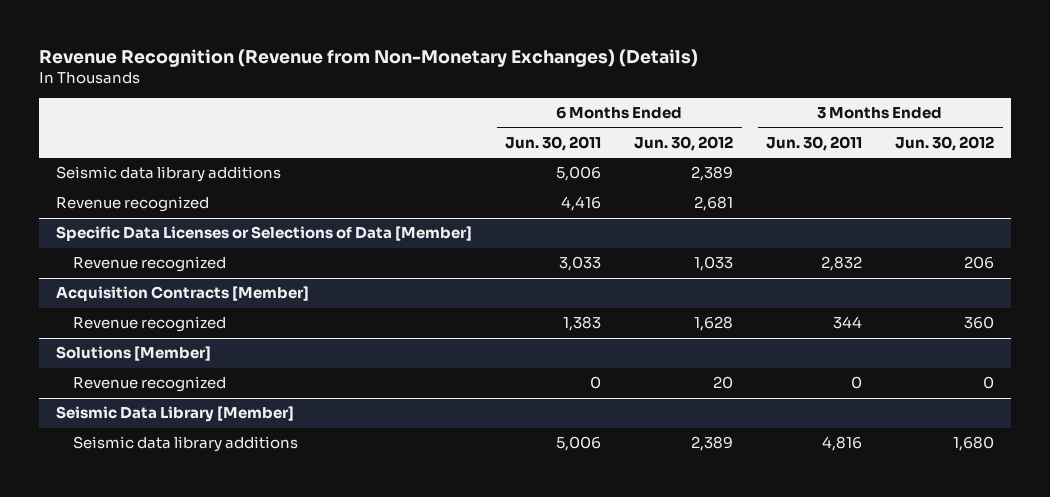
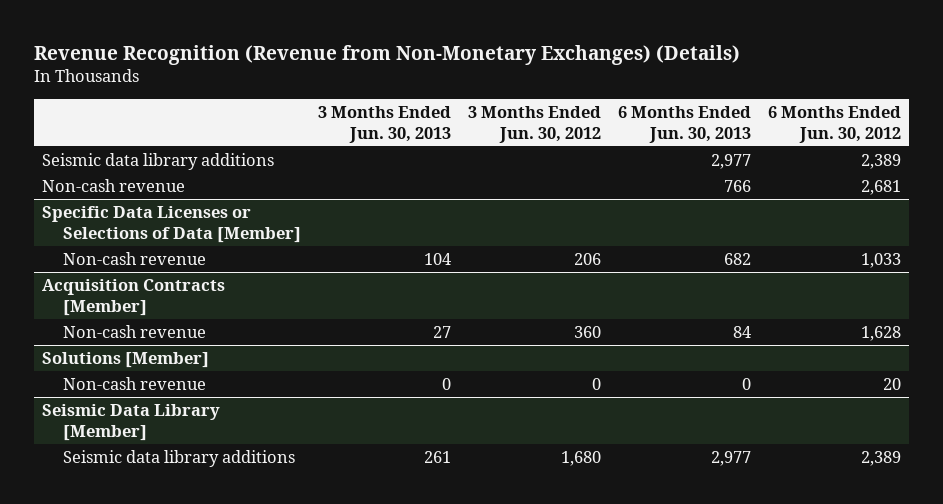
- | 6 Months Ended Jun. 30, 2011 | 6 Months Ended Jun. 30, 2012 | 3 Months Ended Jun. 30, 2011 | 3 Months Ended Jun. 30, 2012
+ | 3 Months Ended Jun. 30, 2013 | 3 Months Ended Jun. 30, 2012 | 6 Months Ended Jun. 30, 2013 | 6 Months Ended Jun. 30, 2012
- Revenue recognized | 4,416 | 2,681 | |
+ Non-cash revenue | | | 766 | 2,681
@ Specific Data Licenses or Selections of Data [Member]
- Revenue recognized | 3,033 | 1,033 | 2,832 | 206
+ Non-cash revenue | 104 | 206 | 682 | 1,033
@ Acquisition Contracts [Member]
- Revenue recognized | 1,383 | 1,628 | 344 | 360
+ Non-cash revenue | 27 | 360 | 84 | 1,628
@ Solutions [Member]
- Revenue recognized | 0 | 20 | 0 | 0
+ Non-cash revenue | 0 | 0 | 0 | 20

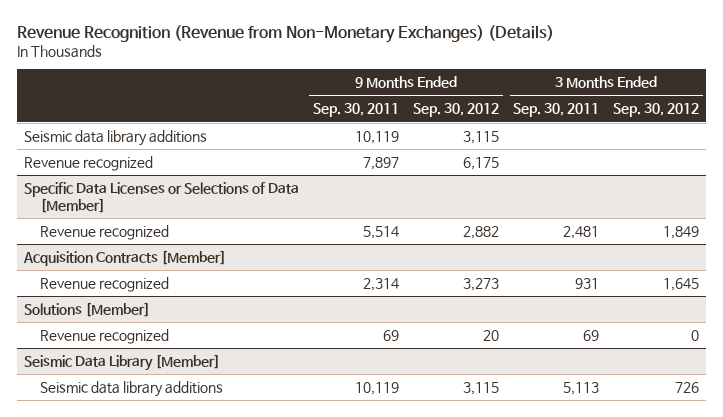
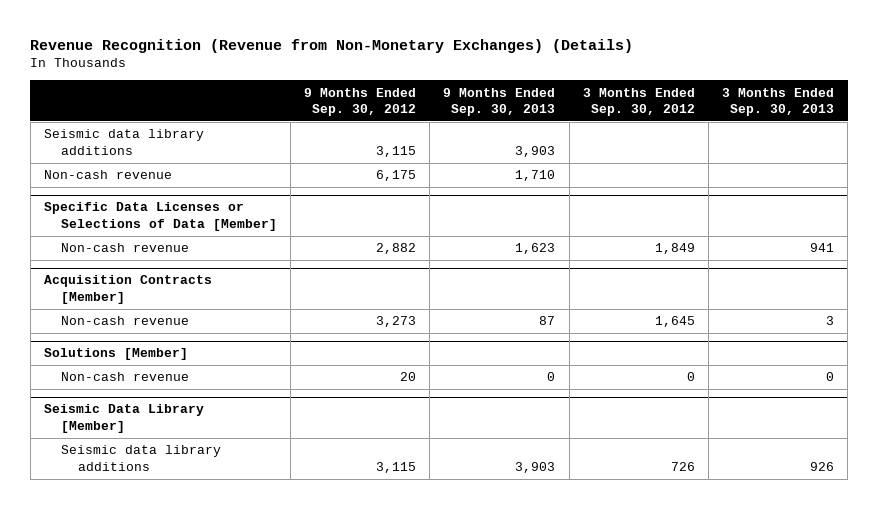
- | 9 Months Ended Sep. 30, 2011 | 9 Months Ended Sep. 30, 2012 | 3 Months Ended Sep. 30, 2011 | 3 Months Ended Sep. 30, 2012
+ | 9 Months Ended Sep. 30, 2012 | 9 Months Ended Sep. 30, 2013 | 3 Months Ended Sep. 30, 2012 | 3 Months Ended Sep. 30, 2013
- Revenue recognized | 7,897 | 6,175 | |
+ Non-cash revenue | 6,175 | 1,710 | |
@ Specific Data Licenses or Selections of Data [Member]
- Revenue recognized | 5,514 | 2,882 | 2,481 | 1,849
+ Non-cash revenue | 2,882 | 1,623 | 1,849 | 941
@ Acquisition Contracts [Member]
- Revenue recognized | 2,314 | 3,273 | 931 | 1,645
+ Non-cash revenue | 3,273 | 87 | 1,645 | 3
@ Solutions [Member]
- Revenue recognized | 69 | 20 | 69 | 0
+ Non-cash revenue | 20 | 0 | 0 | 0

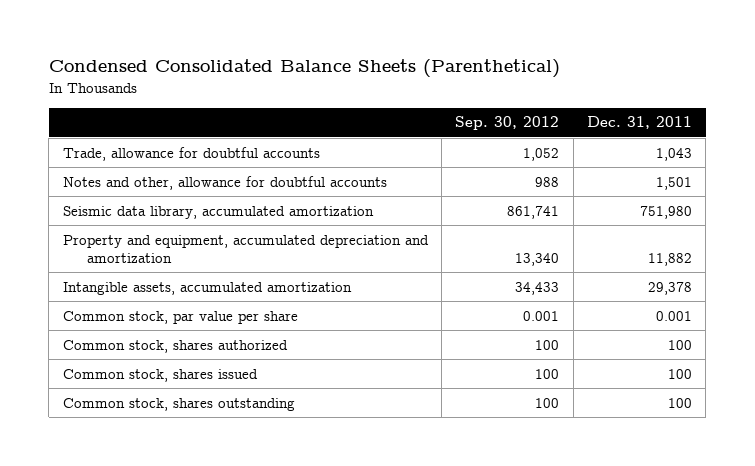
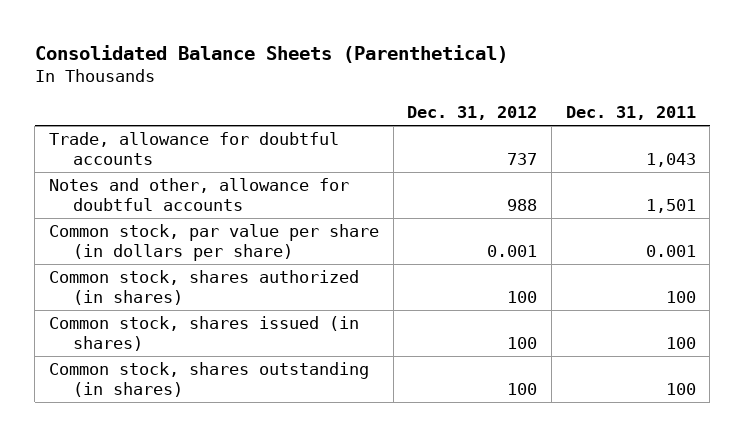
- Condensed Consolidated Balance Sheets (Parenthetical)
+ Consolidated Balance Sheets (Parenthetical)
- | Sep. 30, 2012 | Dec. 31, 2011
+ | Dec. 31, 2012 | Dec. 31, 2011
- Seismic data library, accumulated amortization | 861,741 | 751,980
- Property and equipment, accumulated depreciation and amortization | 13,340 | 11,882
- Intangible assets, accumulated amortization | 34,433 | 29,378
- Common stock, par value per share | 0.001 | 0.001
- Common stock, shares authorized | 100 | 100
- Common stock, shares issued | 100 | 100
- Common stock, shares outstanding | 100 | 100
+ Common stock, par value per share (in dollars per share) | 0.001 | 0.001
+ Common stock, shares authorized (in shares) | 100 | 100
+ Common stock, shares issued (in shares) | 100 | 100
+ Common stock, shares outstanding (in shares) | 100 | 100

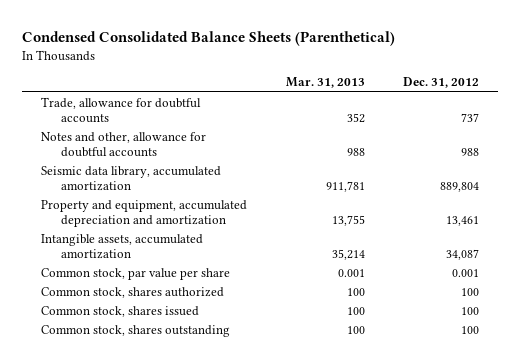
- Consolidated Balance Sheets (Parenthetical)
+ Condensed Consolidated Balance Sheets (Parenthetical)
- | Dec. 31, 2012 | Dec. 31, 2011
+ | Mar. 31, 2013 | Dec. 31, 2012
- Common stock, par value per share (in dollars per share) | 0.001 | 0.001
- Common stock, shares authorized (in shares) | 100 | 100
- Common stock, shares issued (in shares) | 100 | 100
- Common stock, shares outstanding (in shares) | 100 | 100
+ Seismic data library, accumulated amortization | 911,781 | 889,804
+ Property and equipment, accumulated depreciation and amortization | 13,755 | 13,461
+ Intangible assets, accumulated amortization | 35,214 | 34,087
+ Common stock, par value per share | 0.001 | 0.001
+ Common stock, shares authorized | 100 | 100
+ Common stock, shares issued | 100 | 100
+ Common stock, shares outstanding | 100 | 100

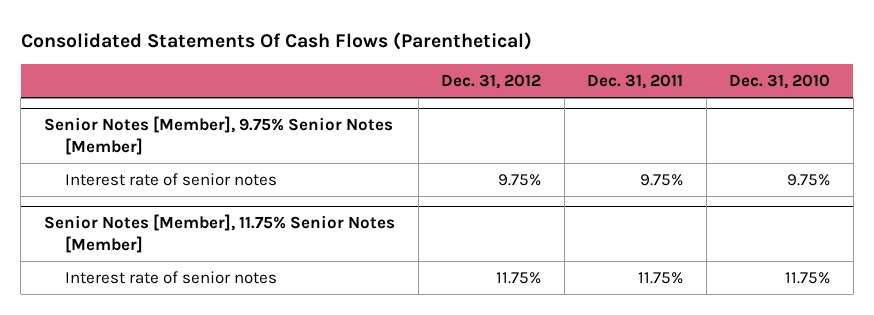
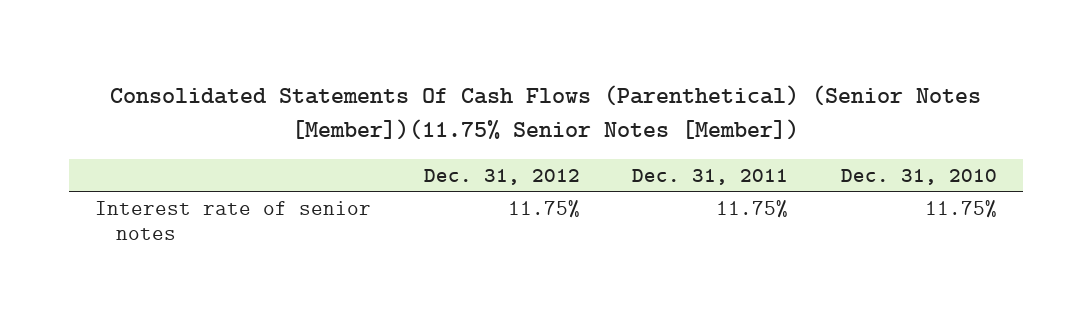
- Consolidated Statements Of Cash Flows (Parenthetical)
+ Consolidated Statements Of Cash Flows (Parenthetical) (Senior Notes [Member])(11.75% Senior Notes [Member])
- Senior Notes [Member], 9.75% Senior Notes [Member]
- Interest rate of senior notes | 9.75% | 9.75% | 9.75%
- Senior Notes [Member], 11.75% Senior Notes [Member]

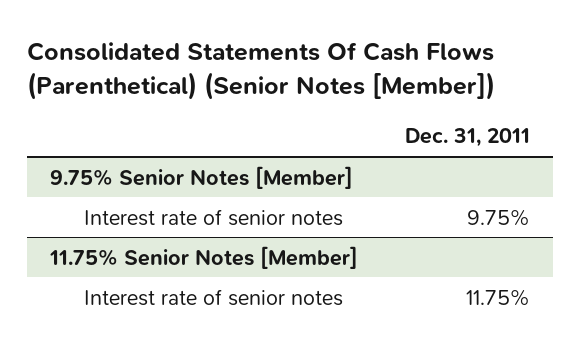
- Consolidated Statements Of Cash Flows (Parenthetical) (Senior Notes [Member])(11.75% Senior Notes [Member])
+ Consolidated Statements Of Cash Flows (Parenthetical) (Senior Notes [Member])
- | Dec. 31, 2012 | Dec. 31, 2011 | Dec. 31, 2010
+ | Dec. 31, 2011
+ 9.75% Senior Notes [Member]
+ Interest rate of senior notes | 9.75%
+ 11.75% Senior Notes [Member]

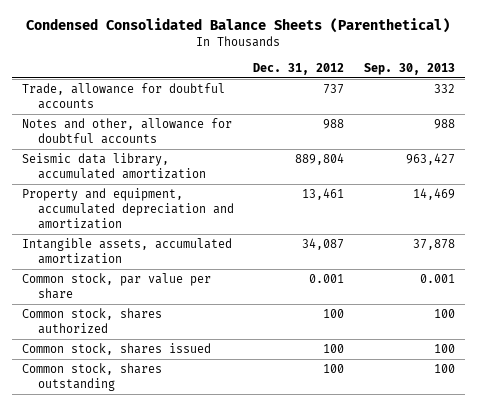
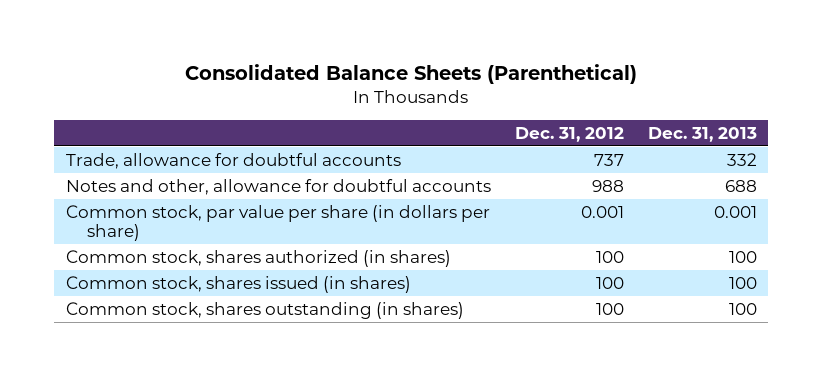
- Condensed Consolidated Balance Sheets (Parenthetical)
+ Consolidated Balance Sheets (Parenthetical)
- | Dec. 31, 2012 | Sep. 30, 2013
+ | Dec. 31, 2012 | Dec. 31, 2013
- Seismic data library, accumulated amortization | 889,804 | 963,427
- Property and equipment, accumulated depreciation and amortization | 13,461 | 14,469
- Intangible assets, accumulated amortization | 34,087 | 37,878
- Common stock, par value per share | 0.001 | 0.001
- Common stock, shares authorized | 100 | 100
- Common stock, shares issued | 100 | 100
- Common stock, shares outstanding | 100 | 100
+ Common stock, par value per share (in dollars per share) | 0.001 | 0.001
+ Common stock, shares authorized (in shares) | 100 | 100
+ Common stock, shares issued (in shares) | 100 | 100
+ Common stock, shares outstanding (in shares) | 100 | 100

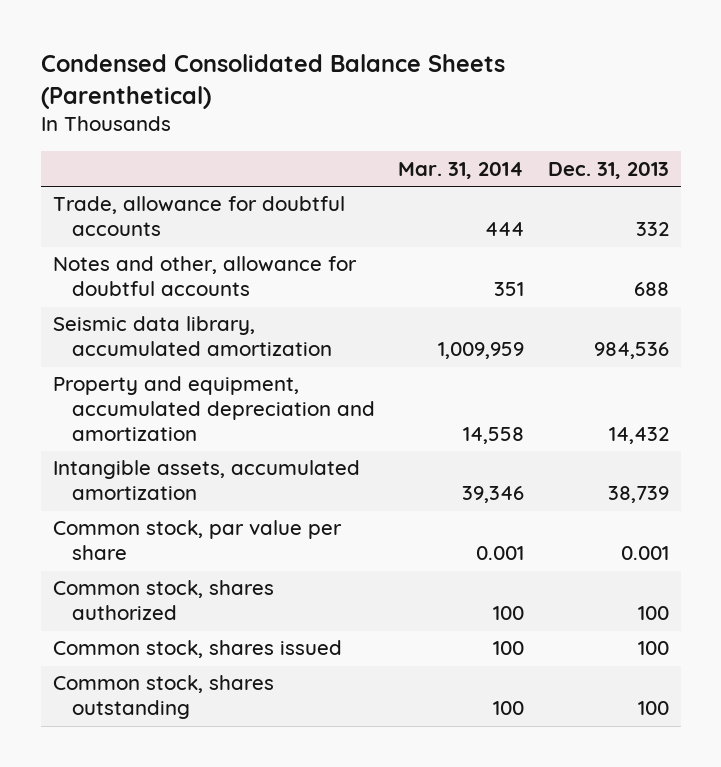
- Consolidated Balance Sheets (Parenthetical)
+ Condensed Consolidated Balance Sheets (Parenthetical)
- | Dec. 31, 2012 | Dec. 31, 2013
+ | Mar. 31, 2014 | Dec. 31, 2013
- Common stock, par value per share (in dollars per share) | 0.001 | 0.001
- Common stock, shares authorized (in shares) | 100 | 100
- Common stock, shares issued (in shares) | 100 | 100
- Common stock, shares outstanding (in shares) | 100 | 100
+ Seismic data library, accumulated amortization | 1,009,959 | 984,536
+ Property and equipment, accumulated depreciation and amortization | 14,558 | 14,432
+ Intangible assets, accumulated amortization | 39,346 | 38,739
+ Common stock, par value per share | 0.001 | 0.001
+ Common stock, shares authorized | 100 | 100
+ Common stock, shares issued | 100 | 100
+ Common stock, shares outstanding | 100 | 100

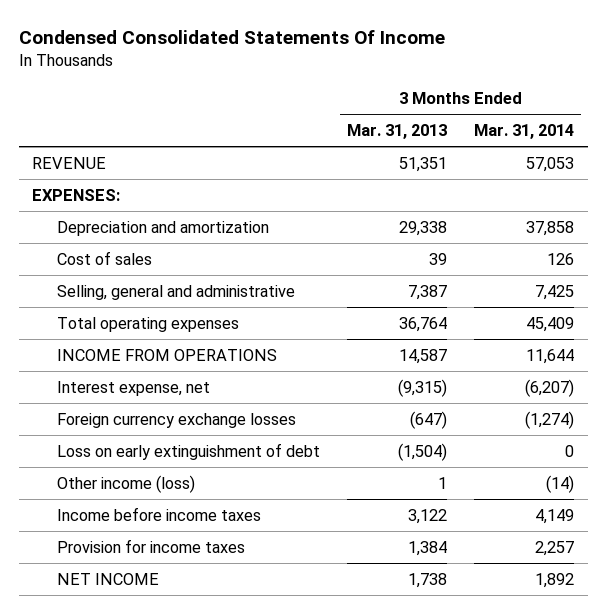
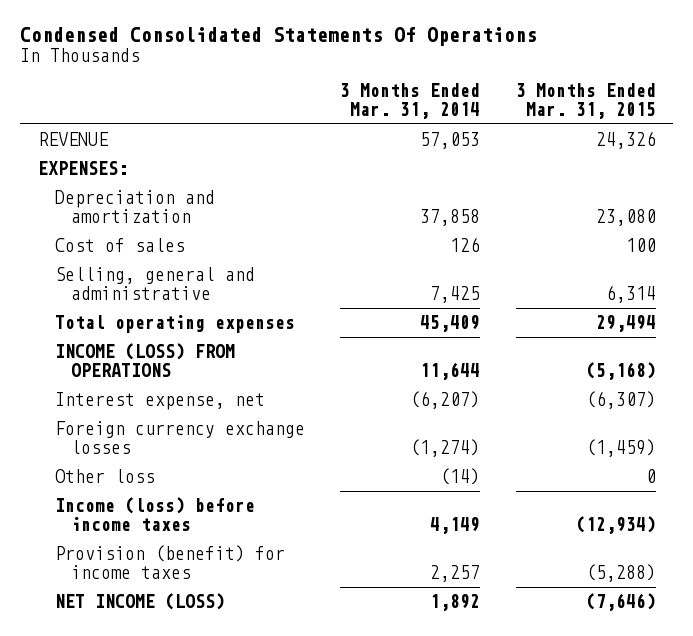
- Condensed Consolidated Statements Of Income
+ Condensed Consolidated Statements Of Operations
- | 3 Months Ended Mar. 31, 2013 | 3 Months Ended Mar. 31, 2014
+ | 3 Months Ended Mar. 31, 2014 | 3 Months Ended Mar. 31, 2015
- INCOME FROM OPERATIONS | 14,587 | 11,644
+ INCOME (LOSS) FROM OPERATIONS | 11,644 | (5,168)
- Loss on early extinguishment of debt | (1,504) | 0
- Other income (loss) | 1 | (14)
- Income before income taxes | 3,122 | 4,149
- Provision for income taxes | 1,384 | 2,257
- NET INCOME | 1,738 | 1,892
+ Other loss | (14) | 0
+ Income (loss) before income taxes | 4,149 | (12,934)
+ Provision (benefit) for income taxes | 2,257 | (5,288)
+ NET INCOME (LOSS) | 1,892 | (7,646)

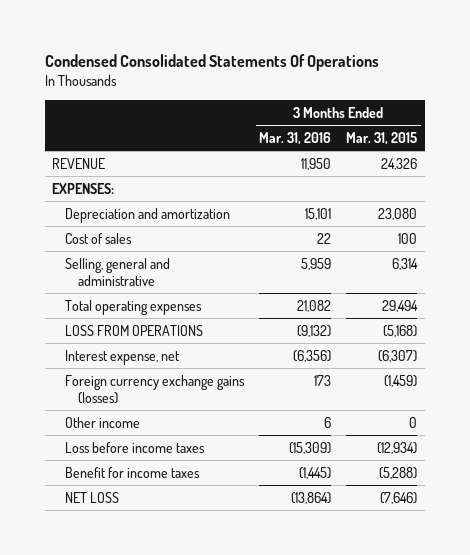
- | 3 Months Ended Mar. 31, 2014 | 3 Months Ended Mar. 31, 2015
+ | 3 Months Ended Mar. 31, 2016 | 3 Months Ended Mar. 31, 2015
- INCOME (LOSS) FROM OPERATIONS | 11,644 | (5,168)
+ LOSS FROM OPERATIONS | (9,132) | (5,168)
- Foreign currency exchange losses | (1,274) | (1,459)
- Other loss | (14) | 0
- Income (loss) before income taxes | 4,149 | (12,934)
- Provision (benefit) for income taxes | 2,257 | (5,288)
- NET INCOME (LOSS) | 1,892 | (7,646)
+ Foreign currency exchange gains (losses) | 173 | (1,459)
+ Other income | 6 | 0
+ Loss before income taxes | (15,309) | (12,934)
+ Benefit for income taxes | (1,445) | (5,288)
+ NET LOSS | (13,864) | (7,646)

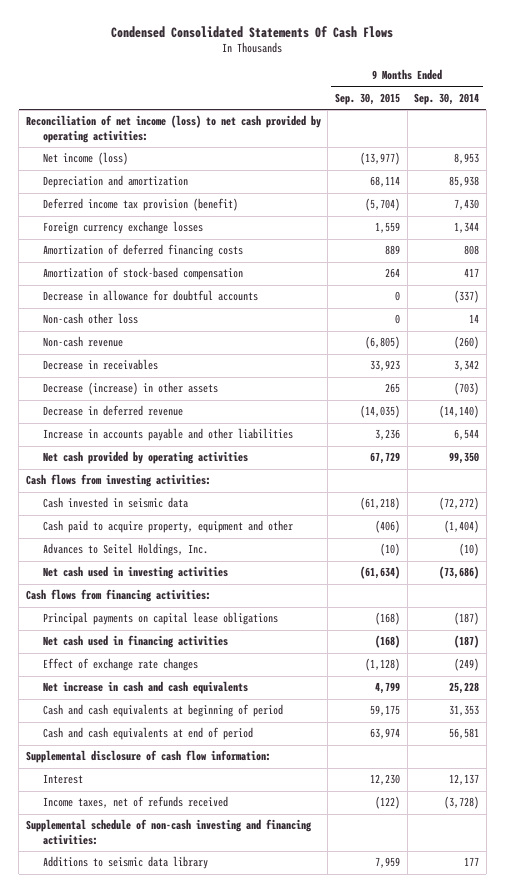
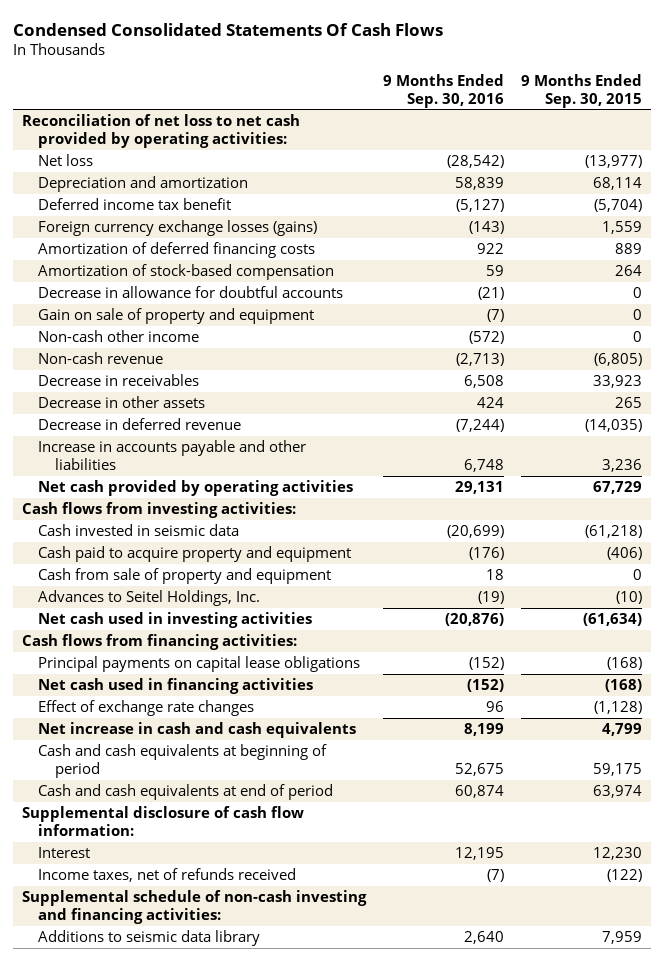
- | 9 Months Ended Sep. 30, 2015 | 9 Months Ended Sep. 30, 2014
+ | 9 Months Ended Sep. 30, 2016 | 9 Months Ended Sep. 30, 2015
- Reconciliation of net income (loss) to net cash provided by operating activities:
- Net income (loss) | (13,977) | 8,953
+ Reconciliation of net loss to net cash provided by operating activities:
+ Net loss | (28,542) | (13,977)
- Deferred income tax provision (benefit) | (5,704) | 7,430
- Foreign currency exchange losses | 1,559 | 1,344
+ Deferred income tax benefit | (5,127) | (5,704)
+ Foreign currency exchange losses (gains) | (143) | 1,559
- Non-cash other loss | 0 | 14
+ Gain on sale of property and equipment | (7) | 0
+ Non-cash other income | (572) | 0
- Decrease (increase) in other assets | 265 | (703)
+ Decrease in other assets | 424 | 265
- Cash paid to acquire property, equipment and other | (406) | (1,404)
+ Cash paid to acquire property and equipment | (176) | (406)
+ Cash from sale of property and equipment | 18 | 0

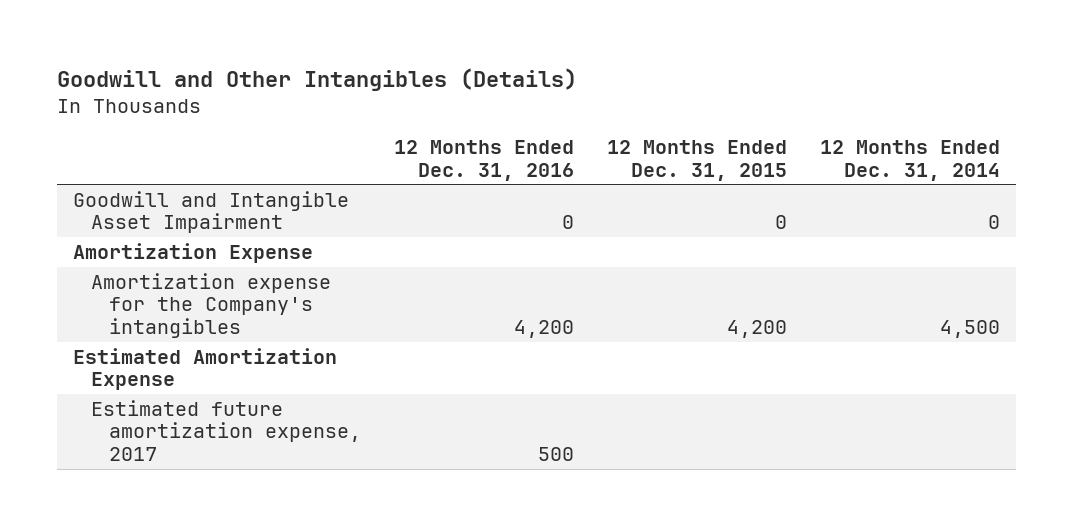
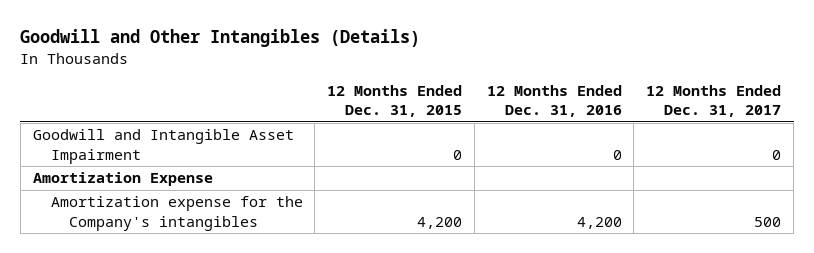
- | 12 Months Ended Dec. 31, 2016 | 12 Months Ended Dec. 31, 2015 | 12 Months Ended Dec. 31, 2014
+ | 12 Months Ended Dec. 31, 2015 | 12 Months Ended Dec. 31, 2016 | 12 Months Ended Dec. 31, 2017
- Estimated Amortization Expense
- Estimated future amortization expense, 2017 | 500 | |

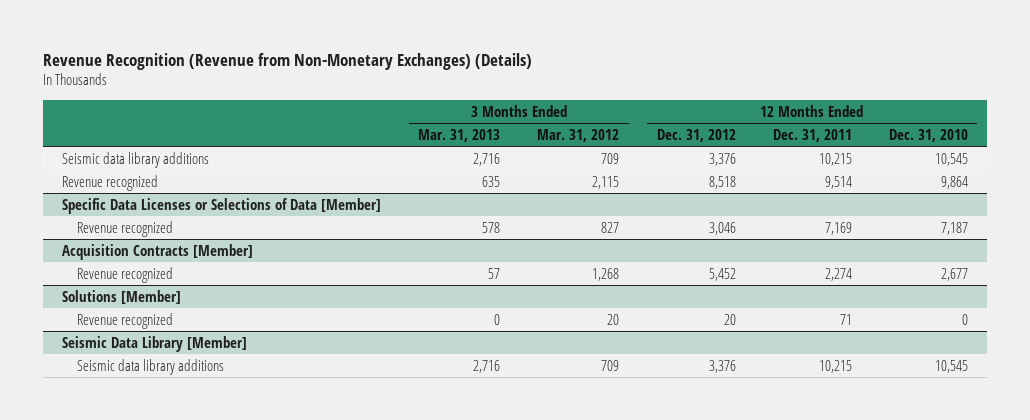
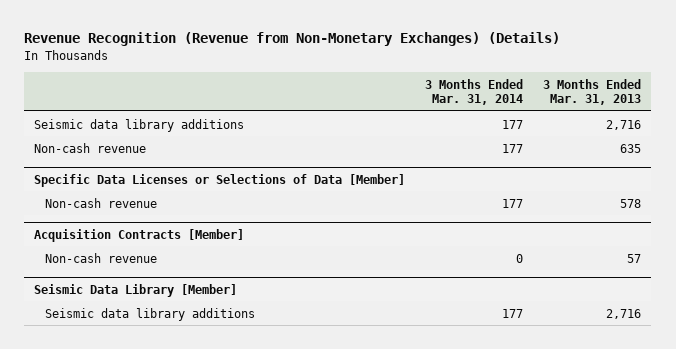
- | 3 Months Ended Mar. 31, 2013 | 3 Months Ended Mar. 31, 2012 | 12 Months Ended Dec. 31, 2012 | 12 Months Ended Dec. 31, 2011 | 12 Months Ended Dec. 31, 2010
+ | 3 Months Ended Mar. 31, 2014 | 3 Months Ended Mar. 31, 2013
- Revenue recognized | 635 | 2,115 | 8,518 | 9,514 | 9,864
+ Non-cash revenue | 177 | 635
@ Specific Data Licenses or Selections of Data [Member]
- Revenue recognized | 578 | 827 | 3,046 | 7,169 | 7,187
+ Non-cash revenue | 177 | 578
@ Acquisition Contracts [Member]
- Revenue recognized | 57 | 1,268 | 5,452 | 2,274 | 2,677
- Solutions [Member]
- Revenue recognized | 0 | 20 | 20 | 71 | 0
@ Acquisition Contracts [Member]
+ Non-cash revenue | 0 | 57

